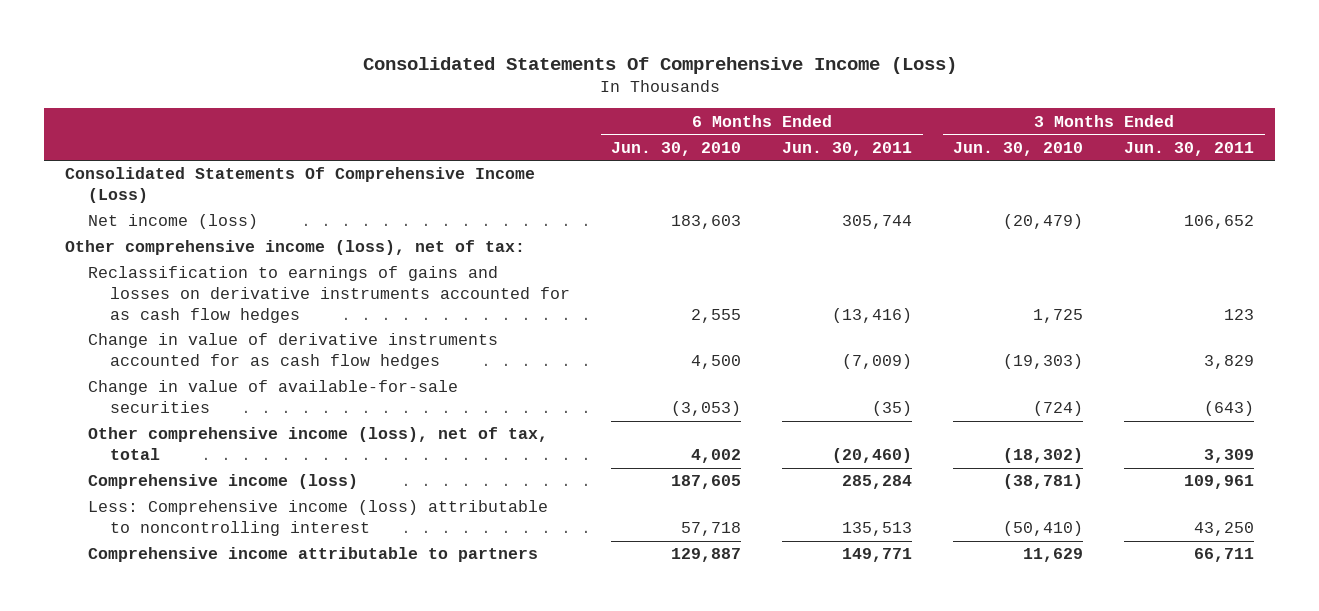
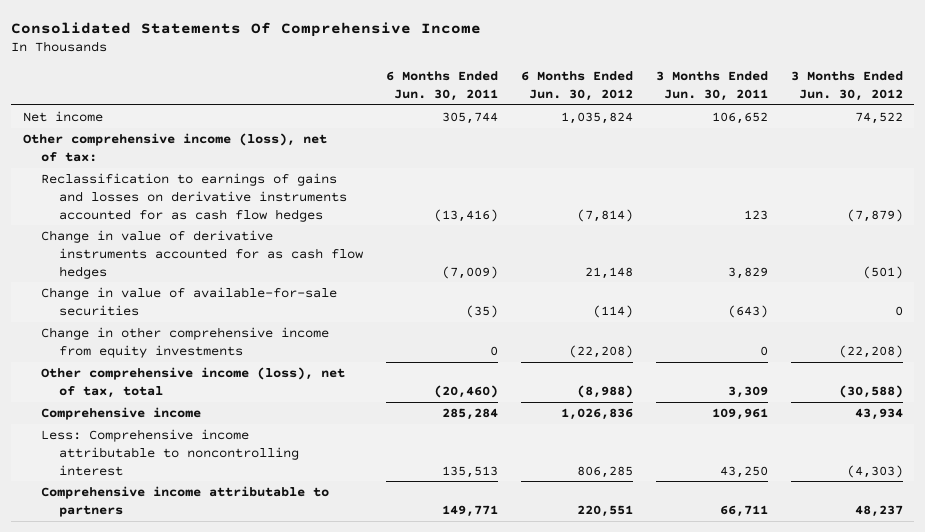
- Consolidated Statements Of Comprehensive Income (Loss)
+ Consolidated Statements Of Comprehensive Income
- | 6 Months Ended Jun. 30, 2010 | 6 Months Ended Jun. 30, 2011 | 3 Months Ended Jun. 30, 2010 | 3 Months Ended Jun. 30, 2011
+ | 6 Months Ended Jun. 30, 2011 | 6 Months Ended Jun. 30, 2012 | 3 Months Ended Jun. 30, 2011 | 3 Months Ended Jun. 30, 2012
- Consolidated Statements Of Comprehensive Income (Loss)
- Net income (loss) | 183,603 | 305,744 | (20,479) | 106,652
+ Net income | 305,744 | 1,035,824 | 106,652 | 74,522
+ Change in other comprehensive income from equity investments | 0 | (22,208) | 0 | (22,208)
- Comprehensive income (loss) | 187,605 | 285,284 | (38,781) | 109,961
- Less: Comprehensive income (loss) attributable to noncontrolling interest | 57,718 | 135,513 | (50,410) | 43,250
+ Comprehensive income | 285,284 | 1,026,836 | 109,961 | 43,934
+ Less: Comprehensive income attributable to noncontrolling interest | 135,513 | 806,285 | 43,250 | (4,303)

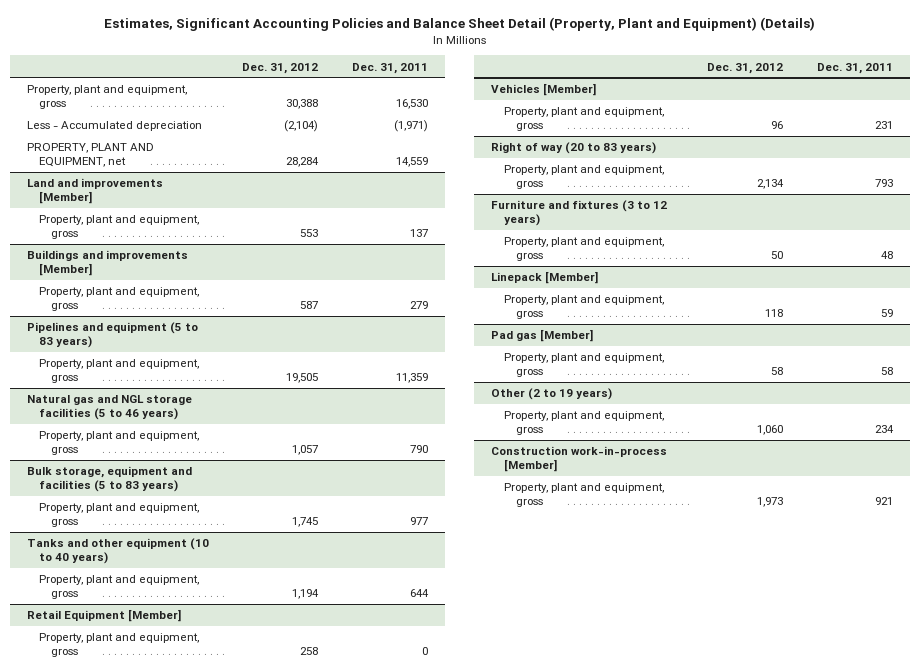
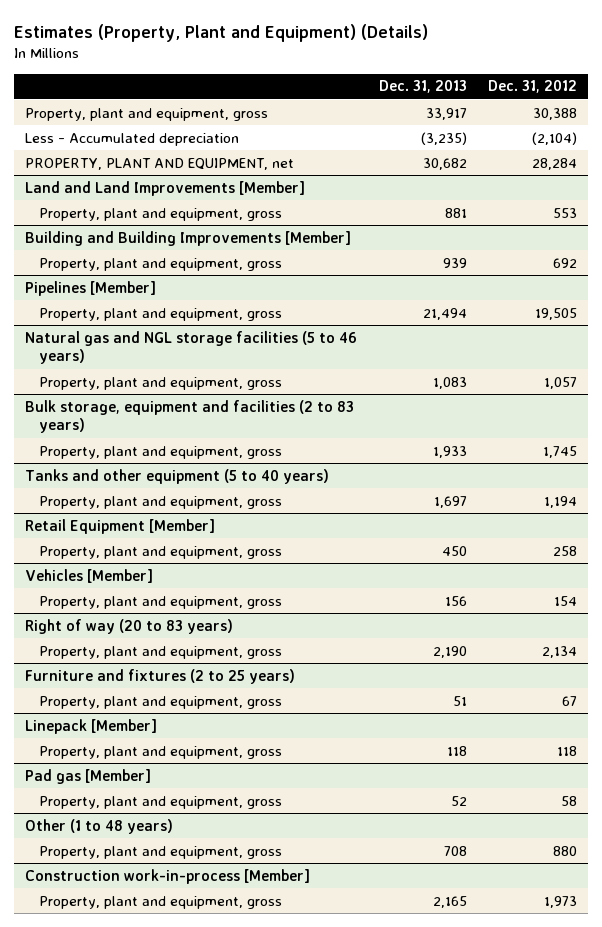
- Estimates, Significant Accounting Policies and Balance Sheet Detail (Property, Plant and Equipment) (Details)
+ Estimates (Property, Plant and Equipment) (Details)
- | Dec. 31, 2012 | Dec. 31, 2011
+ | Dec. 31, 2013 | Dec. 31, 2012
- Land and improvements [Member]
+ Land and Land Improvements [Member]
- Buildings and improvements [Member]
- Property, plant and equipment, gross | 587 | 279
- Pipelines and equipment (5 to 83 years)
+ Building and Building Improvements [Member]
+ Property, plant and equipment, gross | 939 | 692
+ Pipelines [Member]
- Bulk storage, equipment and facilities (5 to 83 years)
+ Bulk storage, equipment and facilities (2 to 83 years)
- Tanks and other equipment (10 to 40 years)
+ Tanks and other equipment (5 to 40 years)
@ Vehicles [Member]
- Property, plant and equipment, gross | 96 | 231
+ Property, plant and equipment, gross | 156 | 154
- Furniture and fixtures (3 to 12 years)
- Property, plant and equipment, gross | 50 | 48
+ Furniture and fixtures (2 to 25 years)
+ Property, plant and equipment, gross | 51 | 67
- Other (2 to 19 years)
- Property, plant and equipment, gross | 1,060 | 234
+ Other (1 to 48 years)
+ Property, plant and equipment, gross | 708 | 880

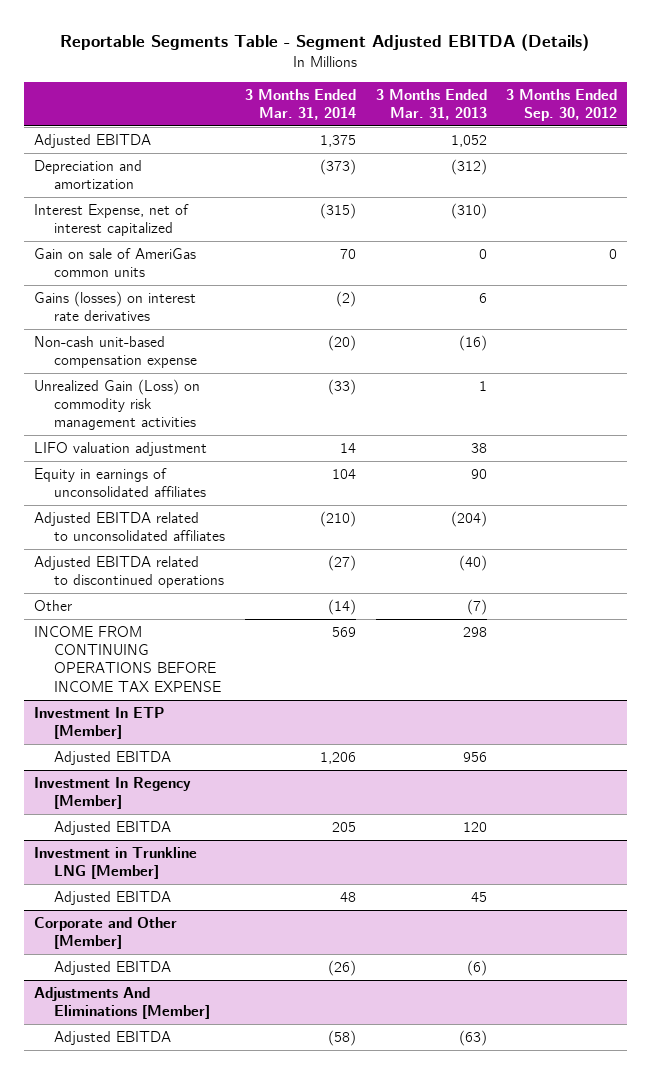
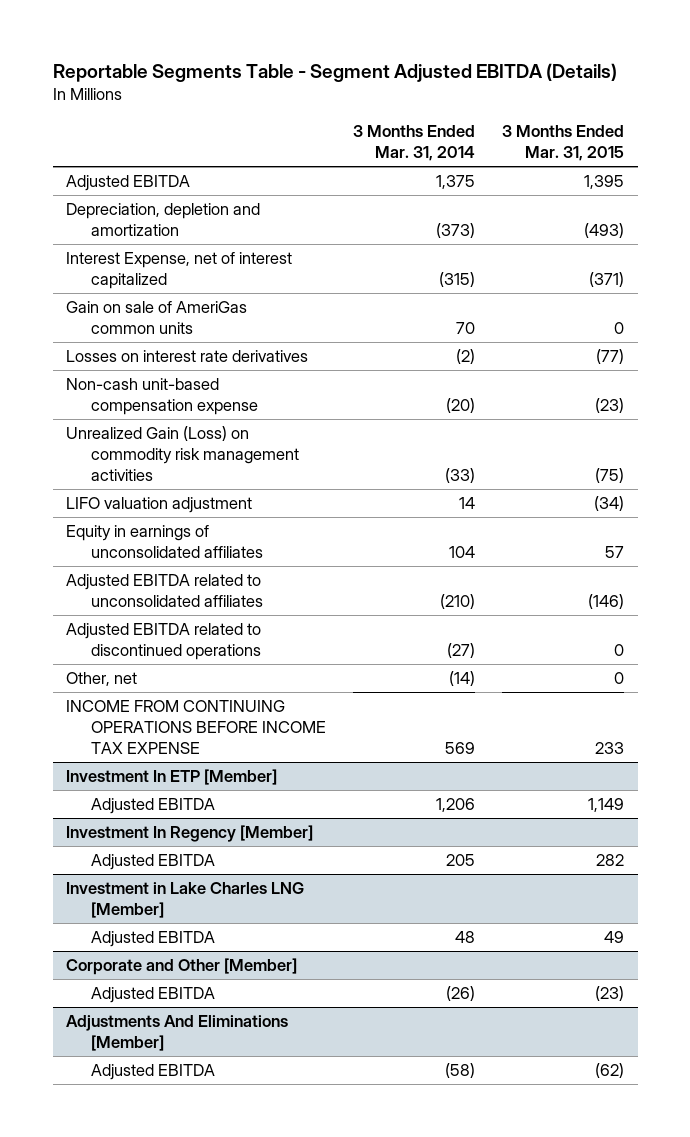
- | 3 Months Ended Mar. 31, 2014 | 3 Months Ended Mar. 31, 2013 | 3 Months Ended Sep. 30, 2012
+ | 3 Months Ended Mar. 31, 2014 | 3 Months Ended Mar. 31, 2015
- Depreciation and amortization | (373) | (312) |
+ Depreciation, depletion and amortization | (373) | (493)
- Gains (losses) on interest rate derivatives | (2) | 6 |
+ Losses on interest rate derivatives | (2) | (77)
- Other | (14) | (7) |
+ Other, net | (14) | 0
- Investment in Trunkline LNG [Member]
+ Investment in Lake Charles LNG [Member]

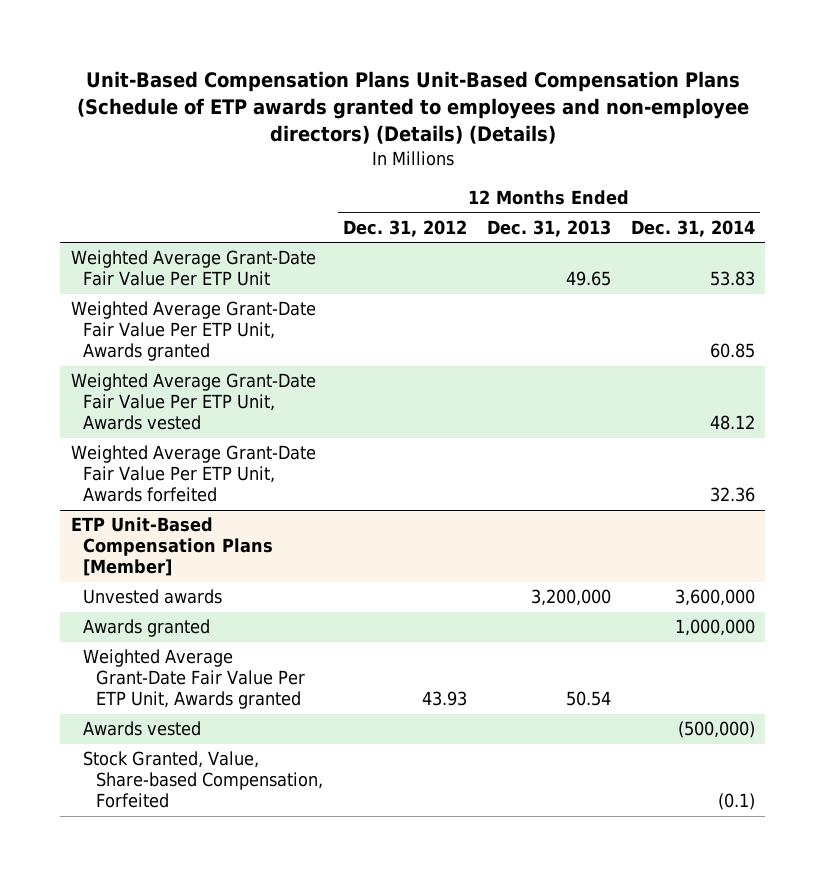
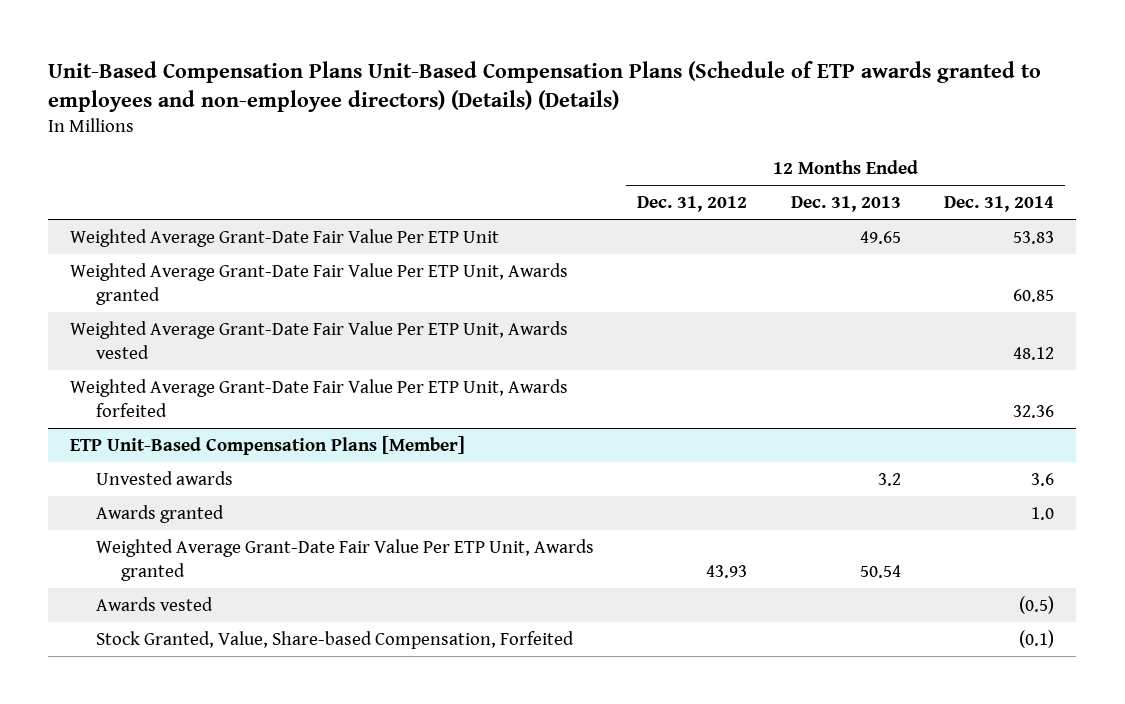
@ ETP Unit-Based Compensation Plans [Member]
- Unvested awards | | 3,200,000 | 3,600,000
- Awards granted | | | 1,000,000
+ Unvested awards | | 3.2 | 3.6
+ Awards granted | | | 1.0
- Awards vested | | | (500,000)
+ Awards vested | | | (0.5)

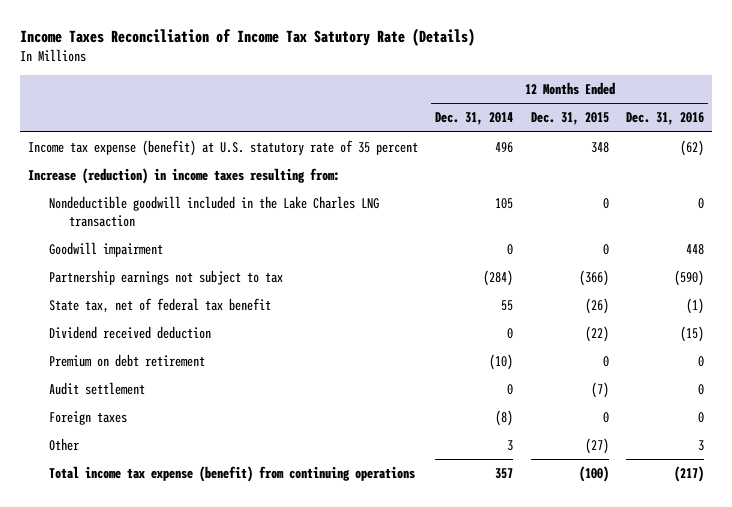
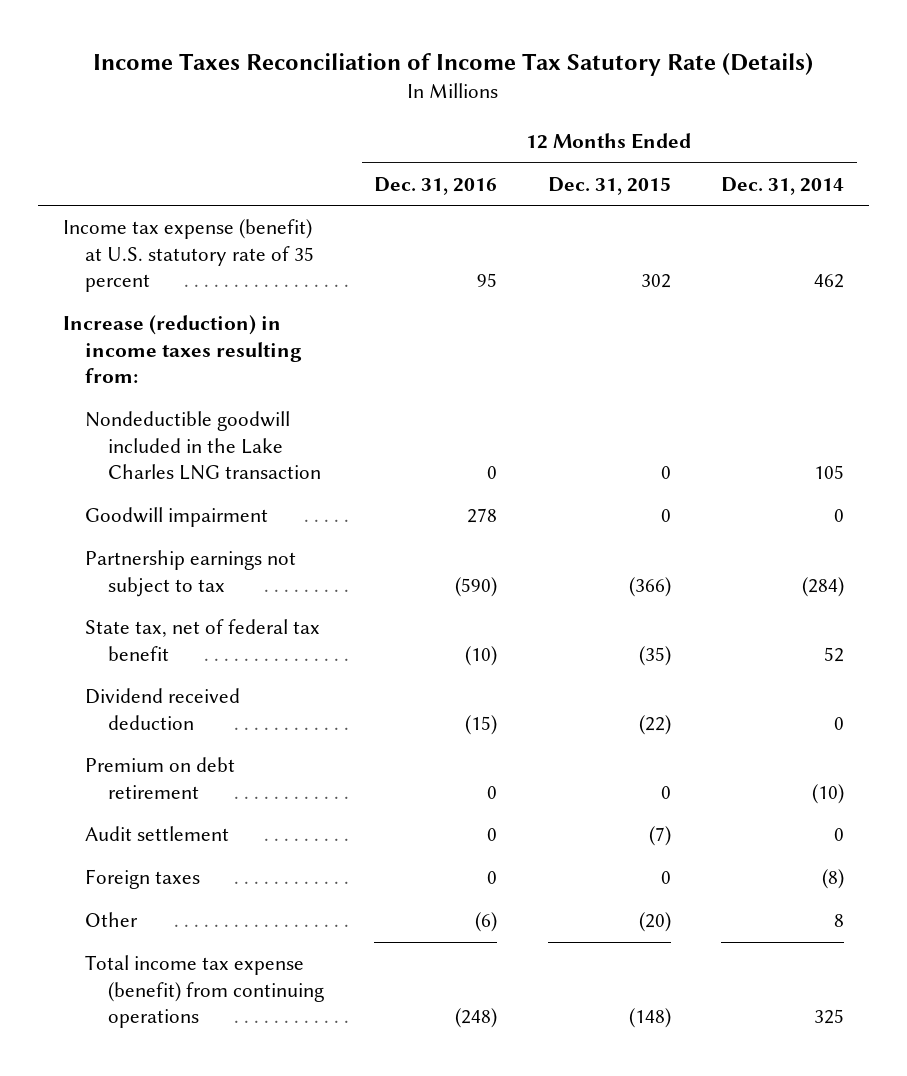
- | 12 Months Ended Dec. 31, 2014 | 12 Months Ended Dec. 31, 2015 | 12 Months Ended Dec. 31, 2016
+ | 12 Months Ended Dec. 31, 2016 | 12 Months Ended Dec. 31, 2015 | 12 Months Ended Dec. 31, 2014
- Income tax expense (benefit) at U.S. statutory rate of 35 percent | 496 | 348 | (62)
+ Income tax expense (benefit) at U.S. statutory rate of 35 percent | 95 | 302 | 462
- Goodwill impairment | 0 | 0 | 448
+ Goodwill impairment | 278 | 0 | 0
- State tax, net of federal tax benefit | 55 | (26) | (1)
+ State tax, net of federal tax benefit | (10) | (35) | 52
- Other | 3 | (27) | 3
- Total income tax expense (benefit) from continuing operations | 357 | (100) | (217)
+ Other | (6) | (20) | 8
+ Total income tax expense (benefit) from continuing operations | (248) | (148) | 325

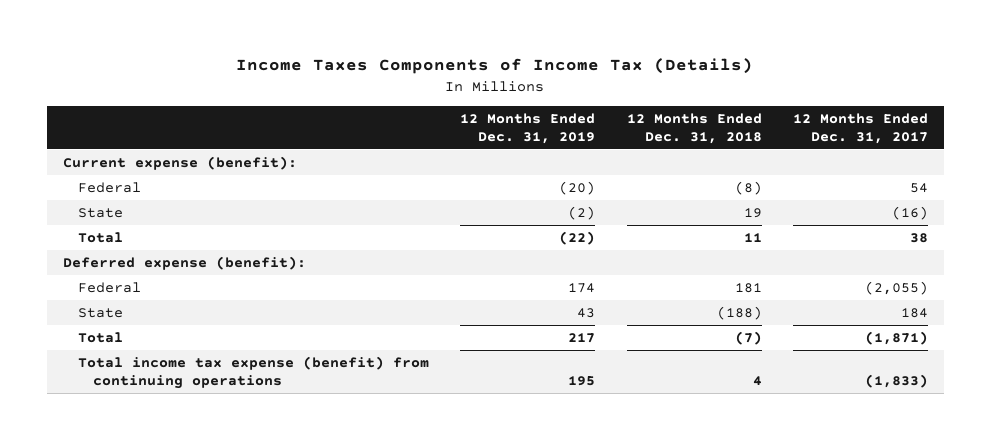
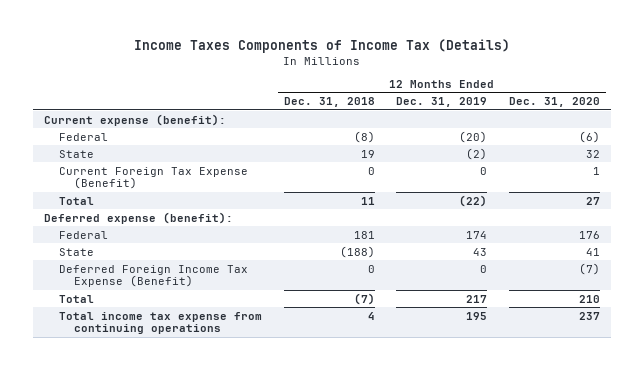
- | 12 Months Ended Dec. 31, 2019 | 12 Months Ended Dec. 31, 2018 | 12 Months Ended Dec. 31, 2017
+ | 12 Months Ended Dec. 31, 2018 | 12 Months Ended Dec. 31, 2019 | 12 Months Ended Dec. 31, 2020
+ Current Foreign Tax Expense (Benefit) | 0 | 0 | 1
+ Deferred Foreign Income Tax Expense (Benefit) | 0 | 0 | (7)
- Total income tax expense (benefit) from continuing operations | 195 | 4 | (1,833)
+ Total income tax expense from continuing operations | 4 | 195 | 237

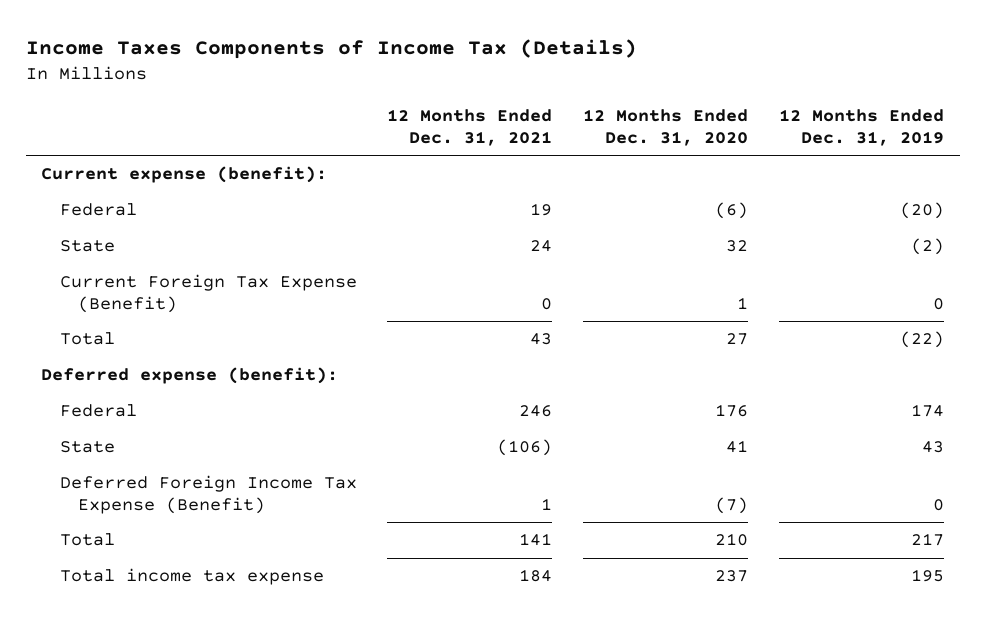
- | 12 Months Ended Dec. 31, 2018 | 12 Months Ended Dec. 31, 2019 | 12 Months Ended Dec. 31, 2020
+ | 12 Months Ended Dec. 31, 2021 | 12 Months Ended Dec. 31, 2020 | 12 Months Ended Dec. 31, 2019
- Total income tax expense from continuing operations | 4 | 195 | 237
+ Total income tax expense | 184 | 237 | 195

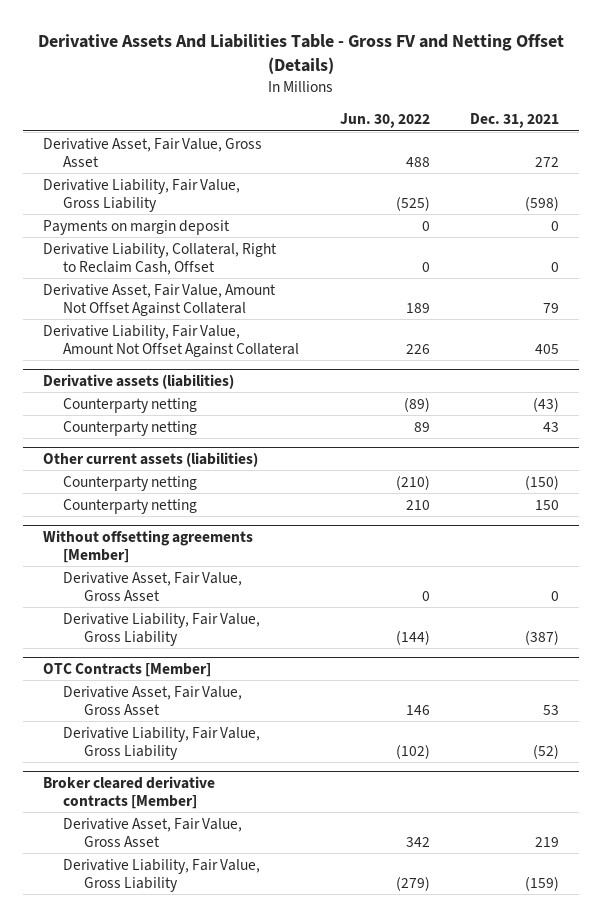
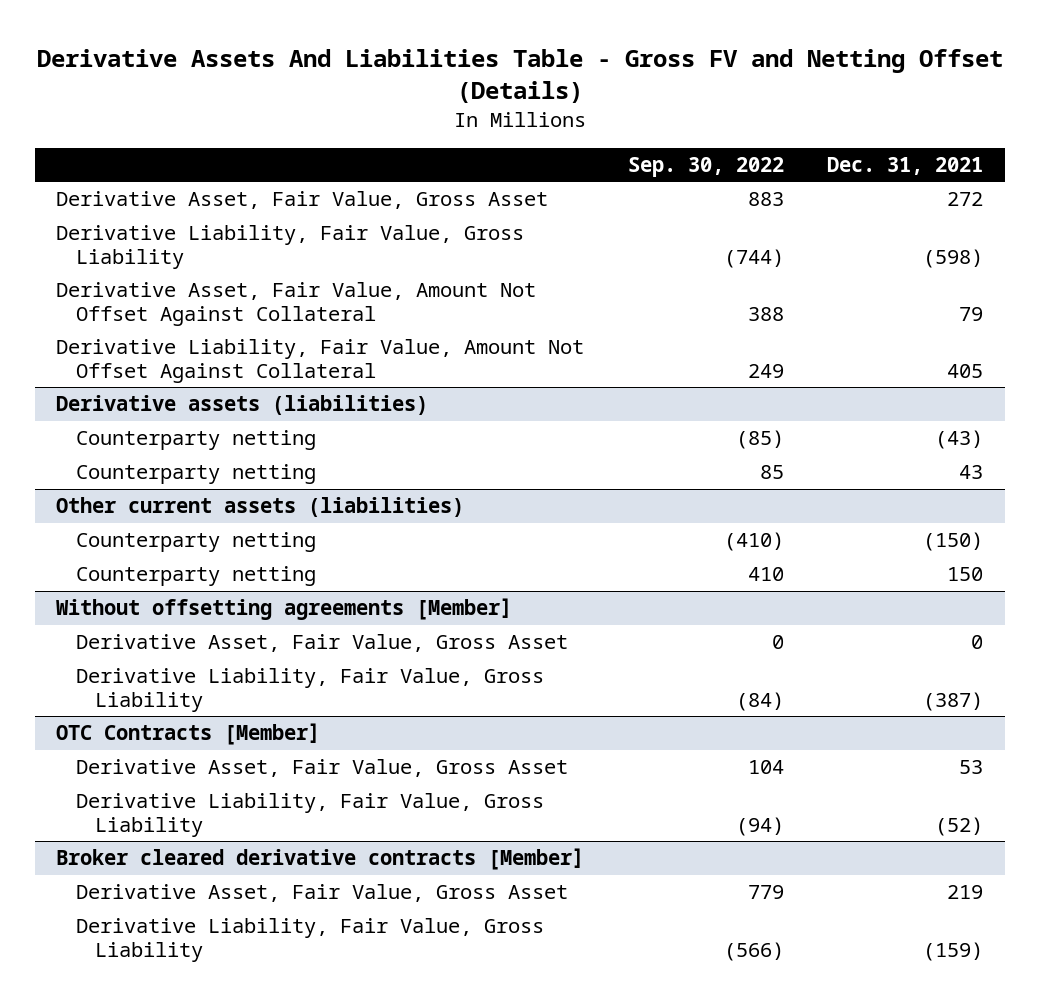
- | Jun. 30, 2022 | Dec. 31, 2021
+ | Sep. 30, 2022 | Dec. 31, 2021
- Payments on margin deposit | 0 | 0
- Derivative Liability, Collateral, Right to Reclaim Cash, Offset | 0 | 0

